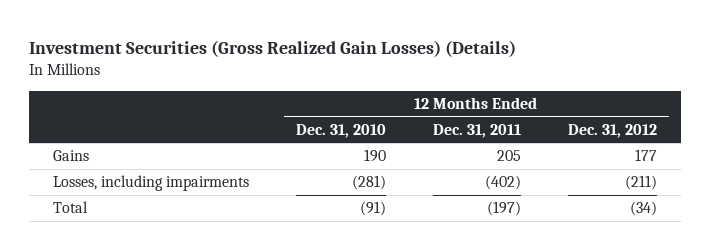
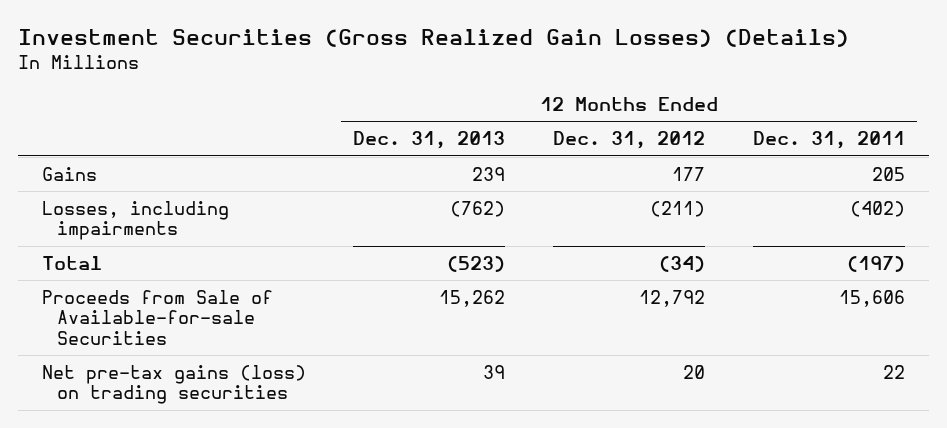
- | 12 Months Ended Dec. 31, 2010 | 12 Months Ended Dec. 31, 2011 | 12 Months Ended Dec. 31, 2012
+ | 12 Months Ended Dec. 31, 2013 | 12 Months Ended Dec. 31, 2012 | 12 Months Ended Dec. 31, 2011
+ Proceeds from Sale of Available-for-sale Securities | 15,262 | 12,792 | 15,606
+ Net pre-tax gains (loss) on trading securities | 39 | 20 | 22

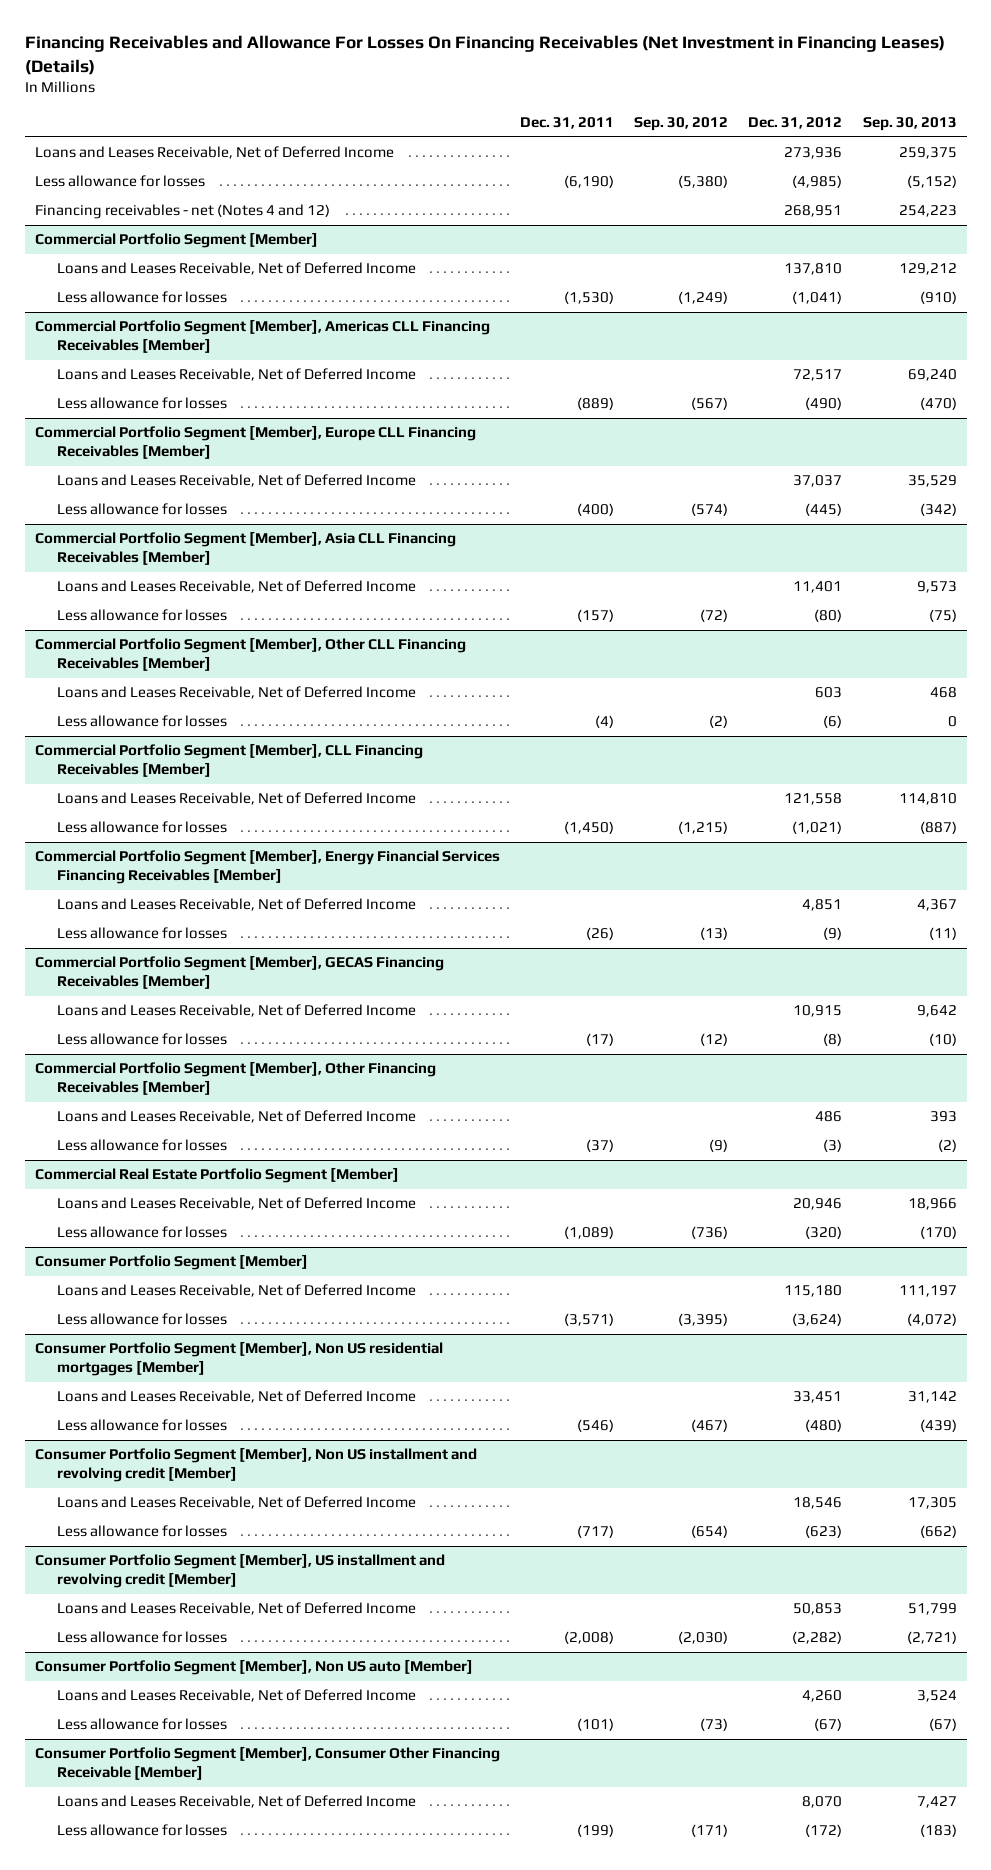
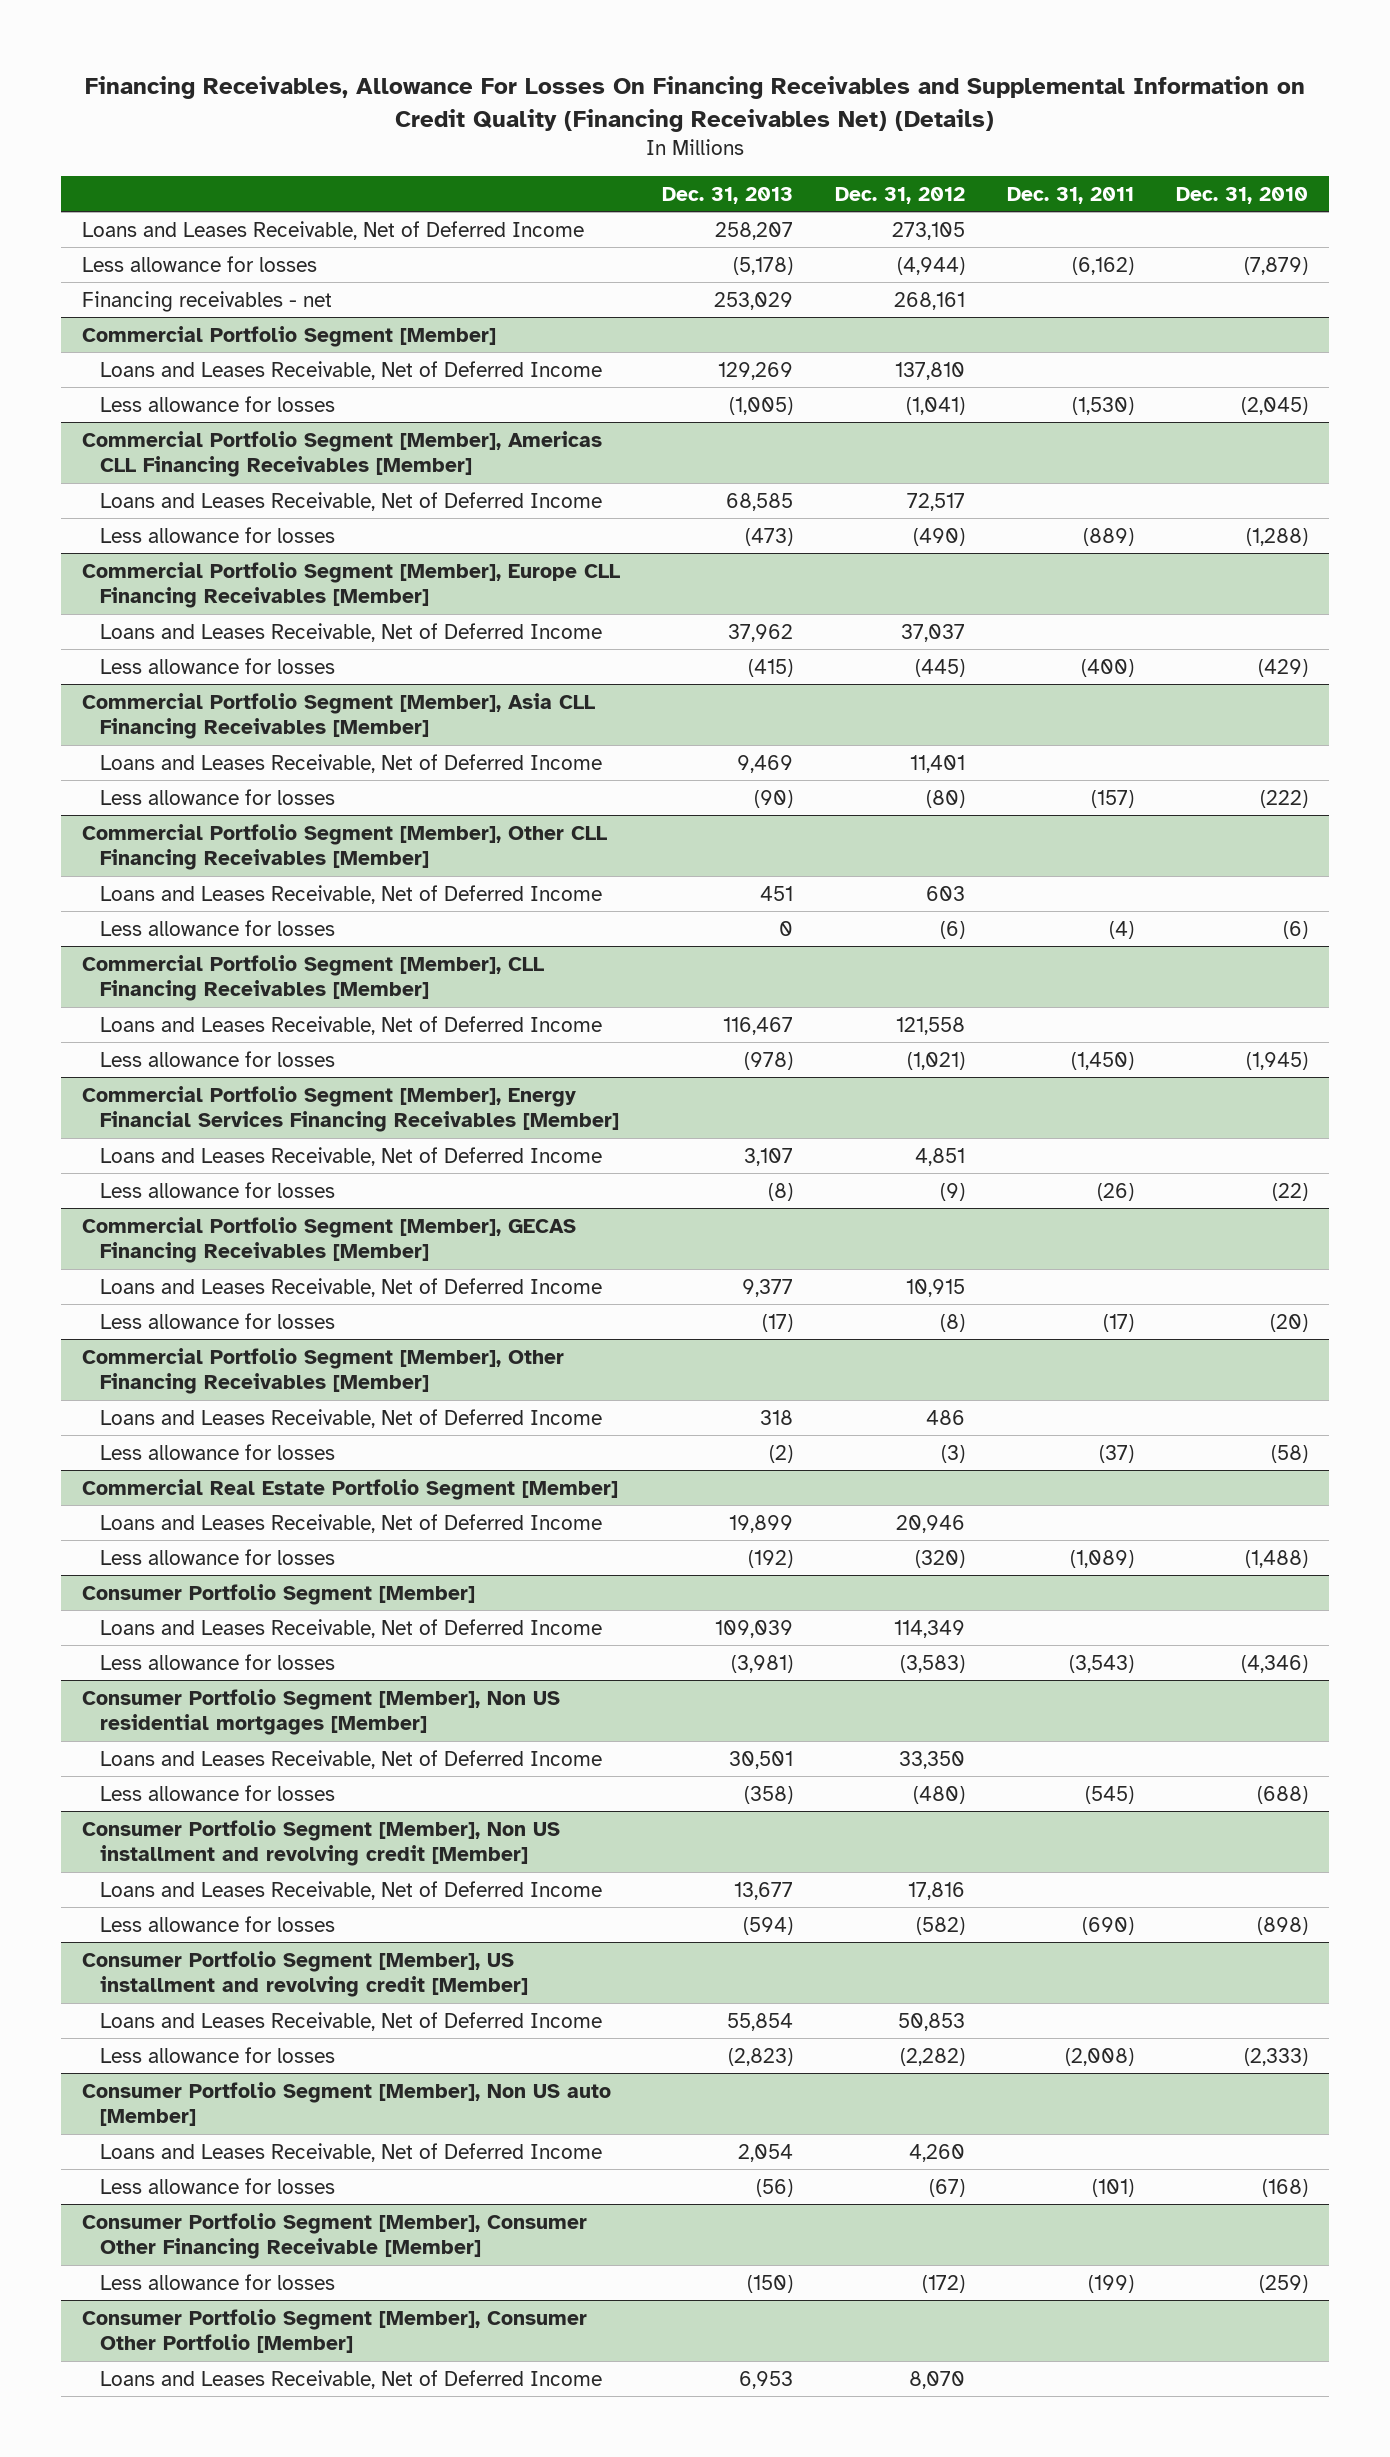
- Financing Receivables and Allowance For Losses On Financing Receivables (Net Investment in Financing Leases) (Details)
+ Financing Receivables, Allowance For Losses On Financing Receivables and Supplemental Information on Credit Quality (Financing Receivables Net) (Details)
- | Dec. 31, 2011 | Sep. 30, 2012 | Dec. 31, 2012 | Sep. 30, 2013
+ | Dec. 31, 2013 | Dec. 31, 2012 | Dec. 31, 2011 | Dec. 31, 2010
- Loans and Leases Receivable, Net of Deferred Income | | | 273,936 | 259,375
- Less allowance for losses | (6,190) | (5,380) | (4,985) | (5,152)
- Financing receivables - net (Notes 4 and 12) | | | 268,951 | 254,223
+ Loans and Leases Receivable, Net of Deferred Income | 258,207 | 273,105 | |
+ Less allowance for losses | (5,178) | (4,944) | (6,162) | (7,879)
+ Financing receivables - net | 253,029 | 268,161 | |
@ Consumer Portfolio Segment [Member]
- Loans and Leases Receivable, Net of Deferred Income | | | 115,180 | 111,197
- Less allowance for losses | (3,571) | (3,395) | (3,624) | (4,072)
+ Loans and Leases Receivable, Net of Deferred Income | 109,039 | 114,349 | |
+ Less allowance for losses | (3,981) | (3,583) | (3,543) | (4,346)
@ Consumer Portfolio Segment [Member], Non US residential mortgages [Member]
- Loans and Leases Receivable, Net of Deferred Income | | | 33,451 | 31,142
- Less allowance for losses | (546) | (467) | (480) | (439)
+ Loans and Leases Receivable, Net of Deferred Income | 30,501 | 33,350 | |
+ Less allowance for losses | (358) | (480) | (545) | (688)
@ Consumer Portfolio Segment [Member], Non US installment and revolving credit [Member]
- Loans and Leases Receivable, Net of Deferred Income | | | 18,546 | 17,305
- Less allowance for losses | (717) | (654) | (623) | (662)
+ Loans and Leases Receivable, Net of Deferred Income | 13,677 | 17,816 | |
+ Less allowance for losses | (594) | (582) | (690) | (898)
@ Consumer Portfolio Segment [Member], Consumer Other Financing Receivable [Member]
- Loans and Leases Receivable, Net of Deferred Income | | | 8,070 | 7,427
+ Consumer Portfolio Segment [Member], Consumer Other Portfolio [Member]
+ Loans and Leases Receivable, Net of Deferred Income | 6,953 | 8,070 | |

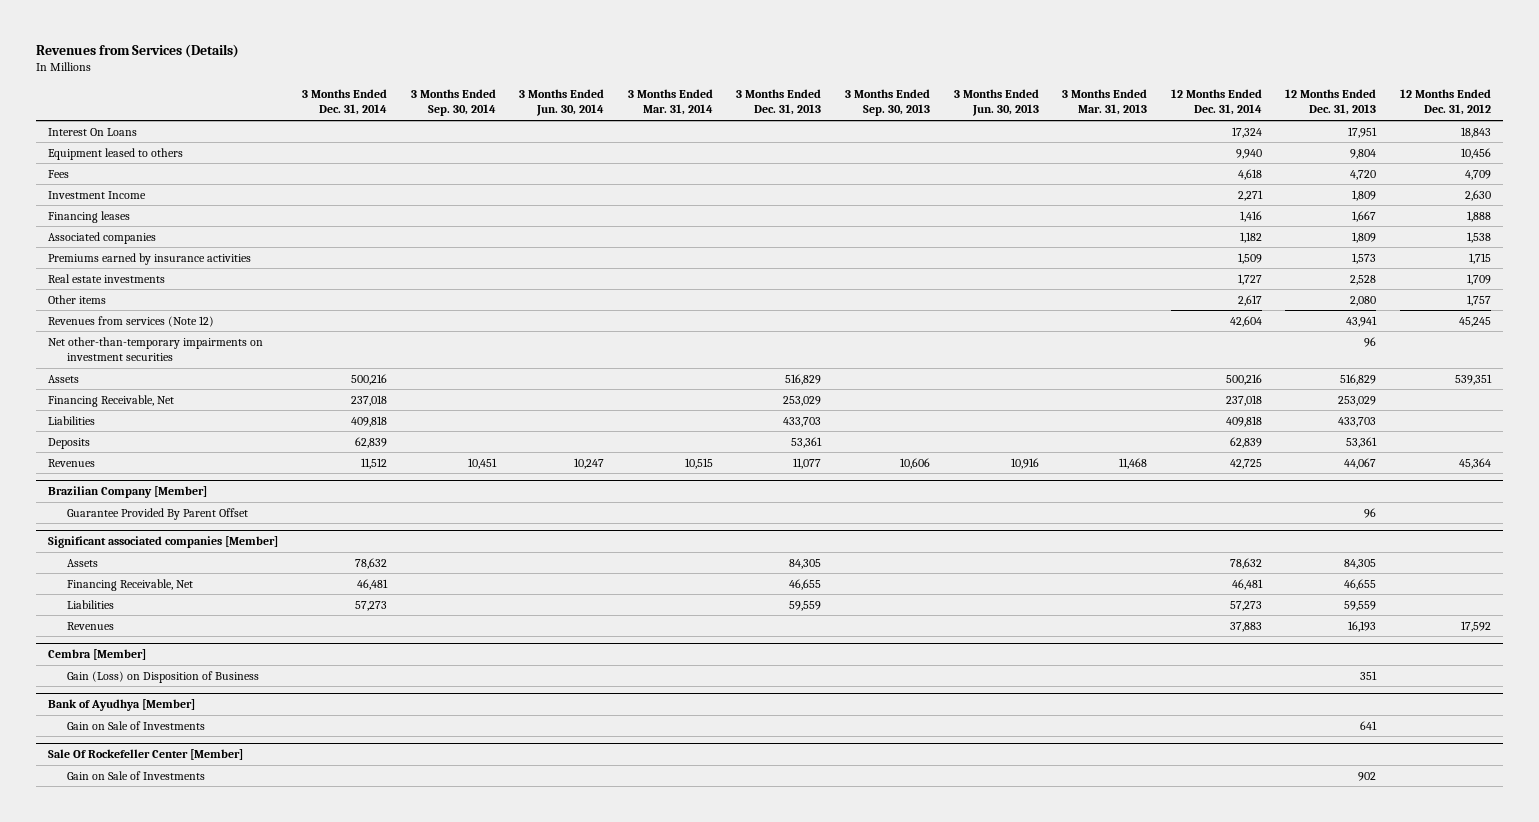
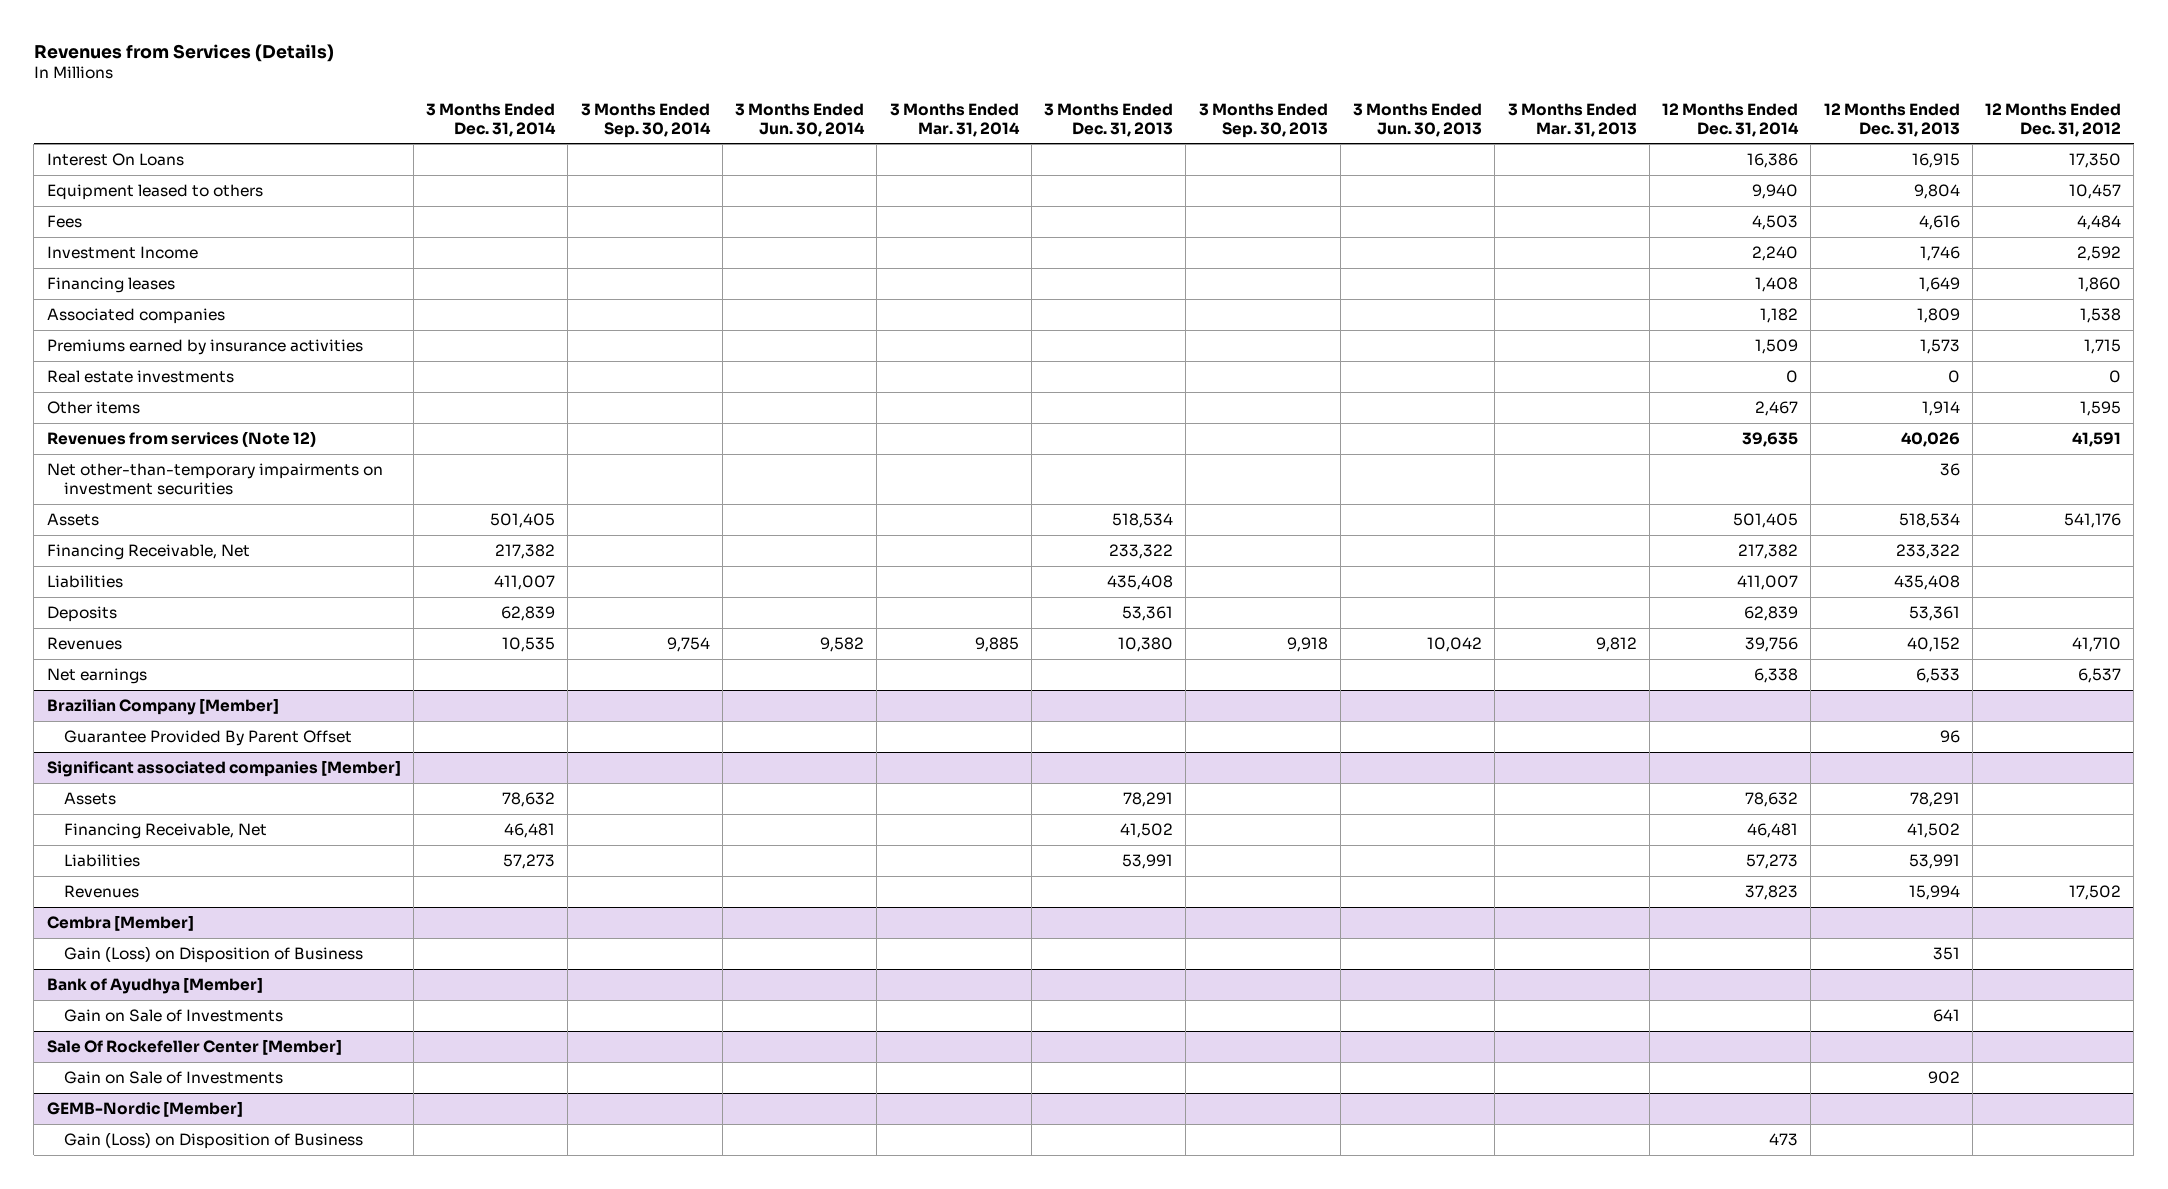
- Interest On Loans | | | | | | | | | 17,324 | 17,951 | 18,843
- Equipment leased to others | | | | | | | | | 9,940 | 9,804 | 10,456
- Fees | | | | | | | | | 4,618 | 4,720 | 4,709
- Investment Income | | | | | | | | | 2,271 | 1,809 | 2,630
- Financing leases | | | | | | | | | 1,416 | 1,667 | 1,888
+ Interest On Loans | | | | | | | | | 16,386 | 16,915 | 17,350
+ Equipment leased to others | | | | | | | | | 9,940 | 9,804 | 10,457
+ Fees | | | | | | | | | 4,503 | 4,616 | 4,484
+ Investment Income | | | | | | | | | 2,240 | 1,746 | 2,592
+ Financing leases | | | | | | | | | 1,408 | 1,649 | 1,860
- Real estate investments | | | | | | | | | 1,727 | 2,528 | 1,709
- Other items | | | | | | | | | 2,617 | 2,080 | 1,757
- Revenues from services (Note 12) | | | | | | | | | 42,604 | 43,941 | 45,245
- Net other-than-temporary impairments on investment securities | | | | | | | | | | 96 |
- Assets | 500,216 | | | | 516,829 | | | | 500,216 | 516,829 | 539,351
- Financing Receivable, Net | 237,018 | | | | 253,029 | | | | 237,018 | 253,029 |
- Liabilities | 409,818 | | | | 433,703 | | | | 409,818 | 433,703 |
+ Real estate investments | | | | | | | | | 0 | 0 | 0
+ Other items | | | | | | | | | 2,467 | 1,914 | 1,595
+ Revenues from services (Note 12) | | | | | | | | | 39,635 | 40,026 | 41,591
+ Net other-than-temporary impairments on investment securities | | | | | | | | | | 36 |
+ Assets | 501,405 | | | | 518,534 | | | | 501,405 | 518,534 | 541,176
+ Financing Receivable, Net | 217,382 | | | | 233,322 | | | | 217,382 | 233,322 |
+ Liabilities | 411,007 | | | | 435,408 | | | | 411,007 | 435,408 |
- Revenues | 11,512 | 10,451 | 10,247 | 10,515 | 11,077 | 10,606 | 10,916 | 11,468 | 42,725 | 44,067 | 45,364
+ Revenues | 10,535 | 9,754 | 9,582 | 9,885 | 10,380 | 9,918 | 10,042 | 9,812 | 39,756 | 40,152 | 41,710
+ Net earnings | | | | | | | | | 6,338 | 6,533 | 6,537
@ Significant associated companies [Member]
- Assets | 78,632 | | | | 84,305 | | | | 78,632 | 84,305 |
- Financing Receivable, Net | 46,481 | | | | 46,655 | | | | 46,481 | 46,655 |
- Liabilities | 57,273 | | | | 59,559 | | | | 57,273 | 59,559 |
- Revenues | | | | | | | | | 37,883 | 16,193 | 17,592
+ Assets | 78,632 | | | | 78,291 | | | | 78,632 | 78,291 |
+ Financing Receivable, Net | 46,481 | | | | 41,502 | | | | 46,481 | 41,502 |
+ Liabilities | 57,273 | | | | 53,991 | | | | 57,273 | 53,991 |
+ Revenues | | | | | | | | | 37,823 | 15,994 | 17,502
+ GEMB-Nordic [Member]
+ Gain (Loss) on Disposition of Business | | | | | | | | | 473 | |

